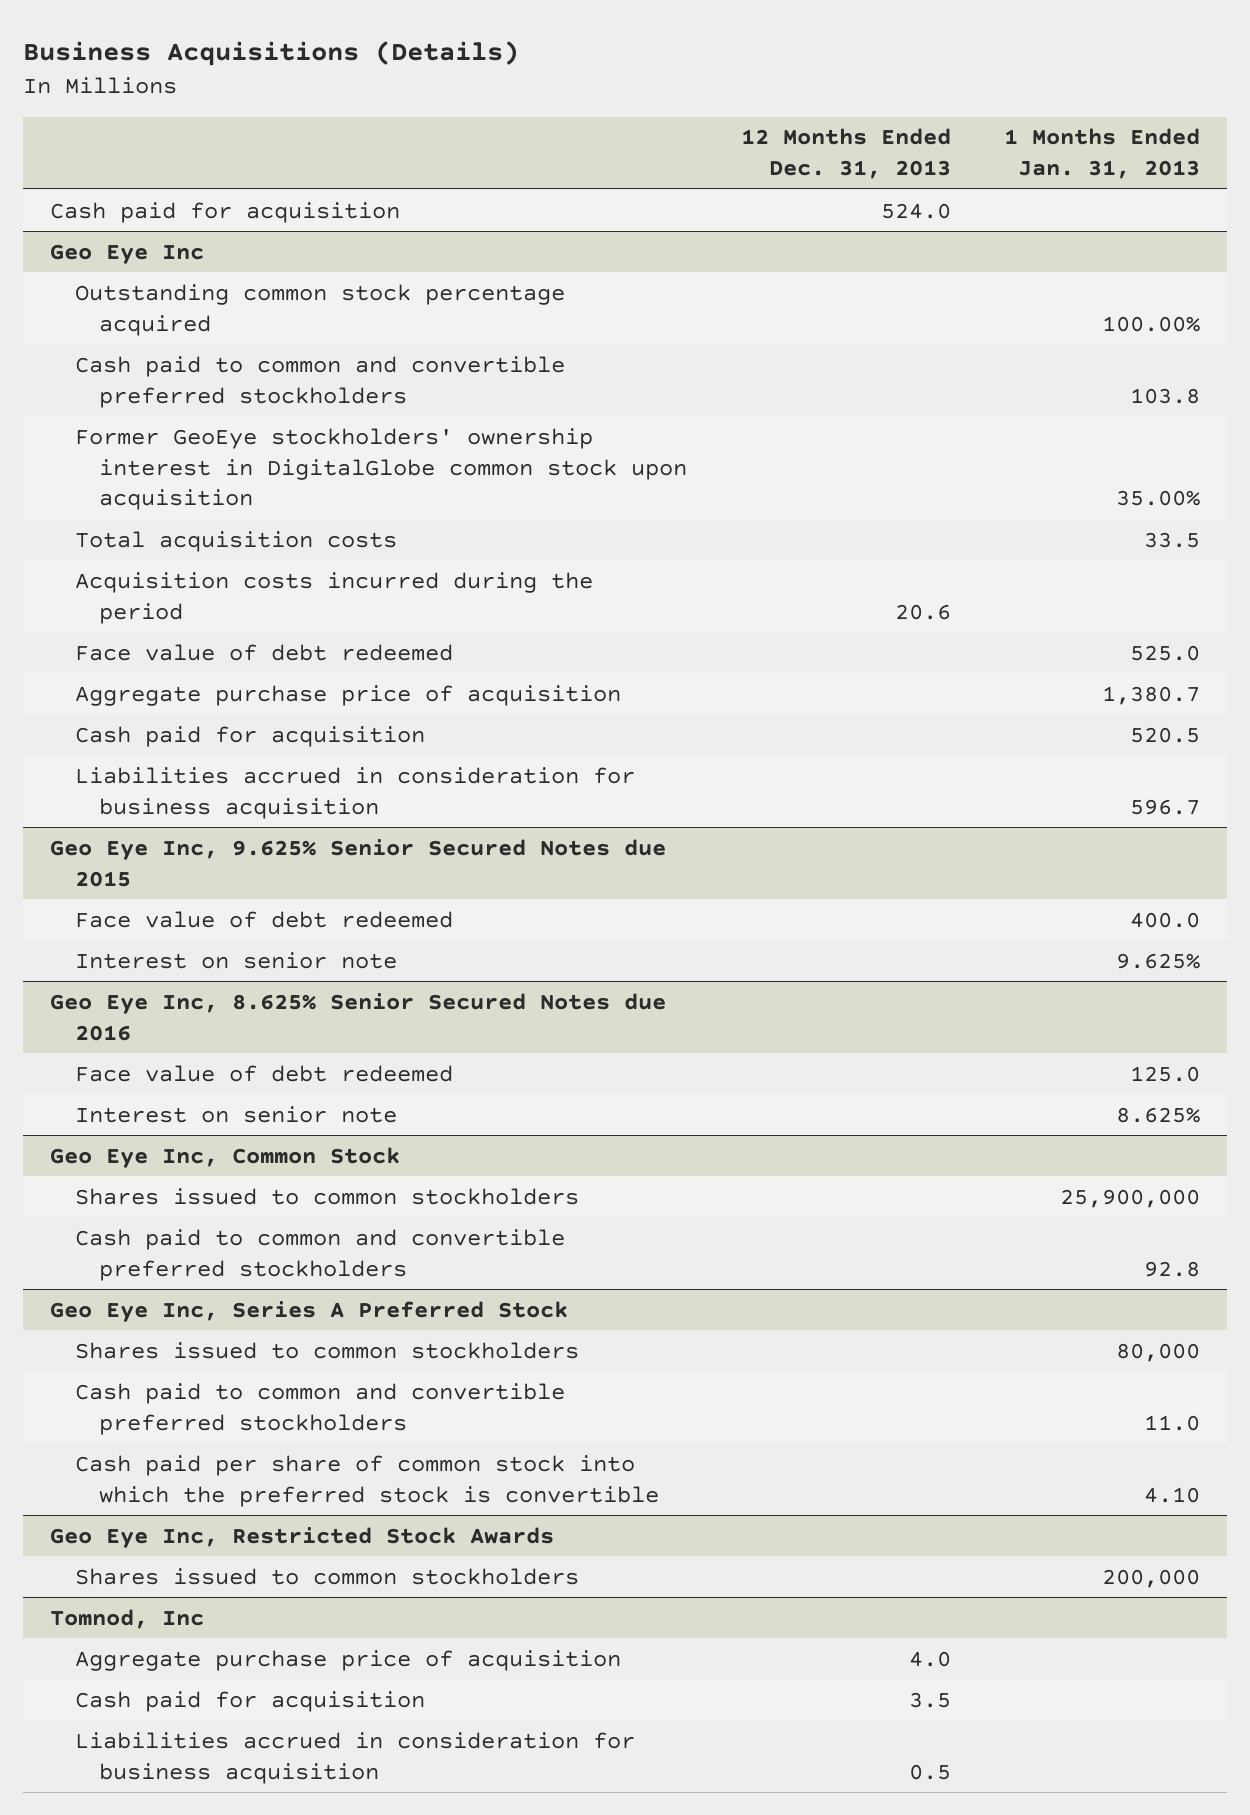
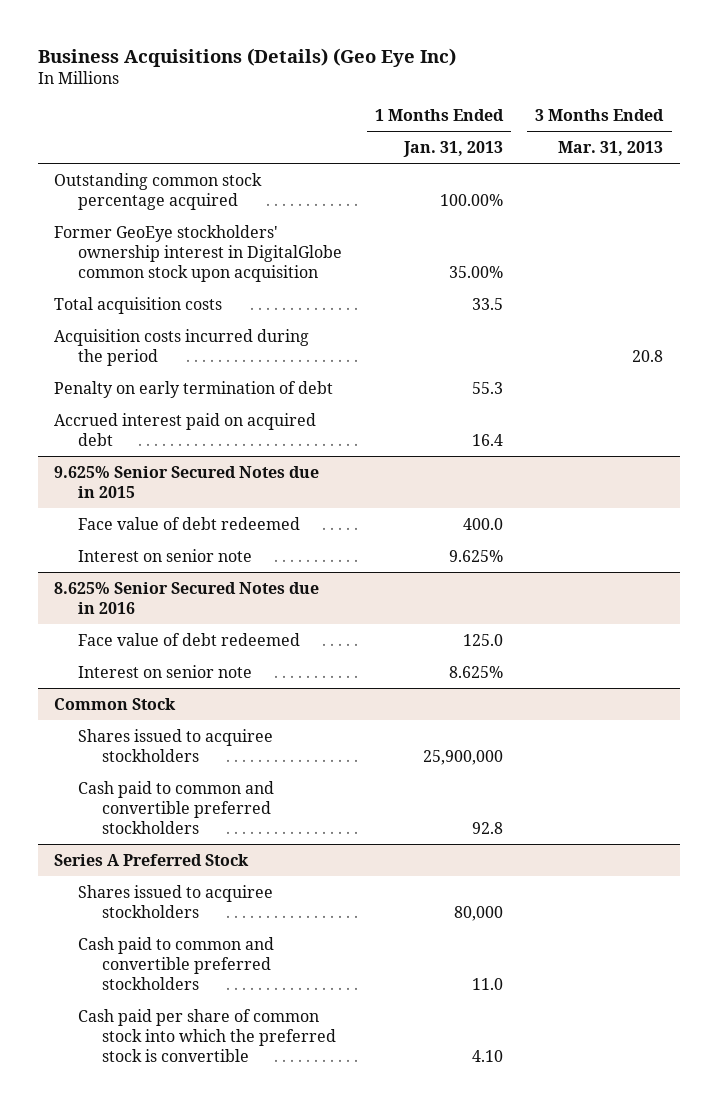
- Business Acquisitions (Details)
+ Business Acquisitions (Details) (Geo Eye Inc)
- | 12 Months Ended Dec. 31, 2013 | 1 Months Ended Jan. 31, 2013
+ | 1 Months Ended Jan. 31, 2013 | 3 Months Ended Mar. 31, 2013
- Cash paid for acquisition | 524.0 |
- Geo Eye Inc
- Cash paid to common and convertible preferred stockholders | | 103.8
- Face value of debt redeemed | | 525.0
- Aggregate purchase price of acquisition | | 1,380.7
- Cash paid for acquisition | | 520.5
- Liabilities accrued in consideration for business acquisition | | 596.7
- Geo Eye Inc, 9.625% Senior Secured Notes due 2015
+ Penalty on early termination of debt | 55.3 |
+ Accrued interest paid on acquired debt | 16.4 |
+ 9.625% Senior Secured Notes due in 2015
- Geo Eye Inc, 8.625% Senior Secured Notes due 2016
+ 8.625% Senior Secured Notes due in 2016
- Geo Eye Inc, Common Stock
- Shares issued to common stockholders | | 25,900,000
+ Common Stock
+ Shares issued to acquiree stockholders | 25,900,000 |
- Geo Eye Inc, Series A Preferred Stock
- Shares issued to common stockholders | | 80,000
+ Series A Preferred Stock
+ Shares issued to acquiree stockholders | 80,000 |
- Geo Eye Inc, Restricted Stock Awards
- Shares issued to common stockholders | | 200,000
- Tomnod, Inc
- Aggregate purchase price of acquisition | 4.0 |
- Cash paid for acquisition | 3.5 |
- Liabilities accrued in consideration for business acquisition | 0.5 |

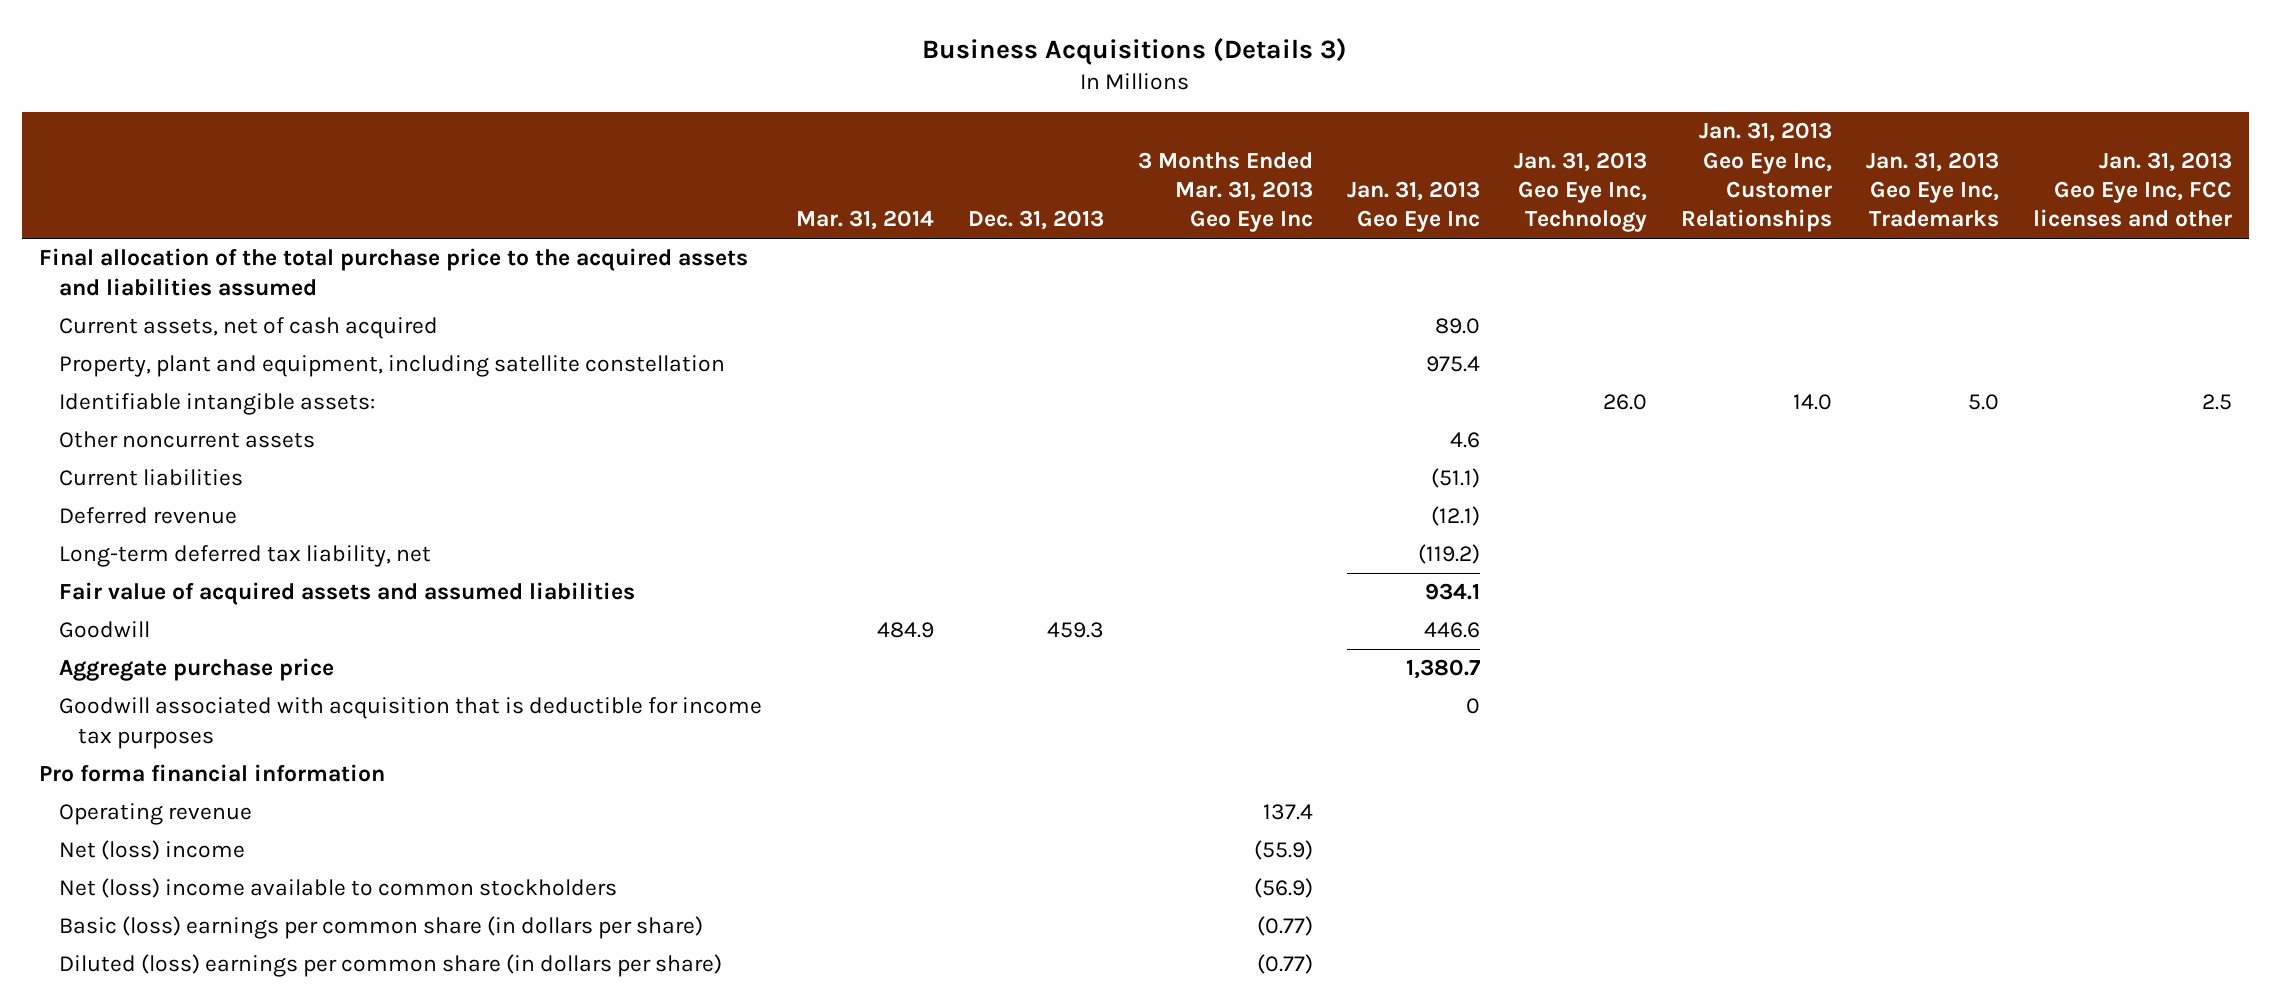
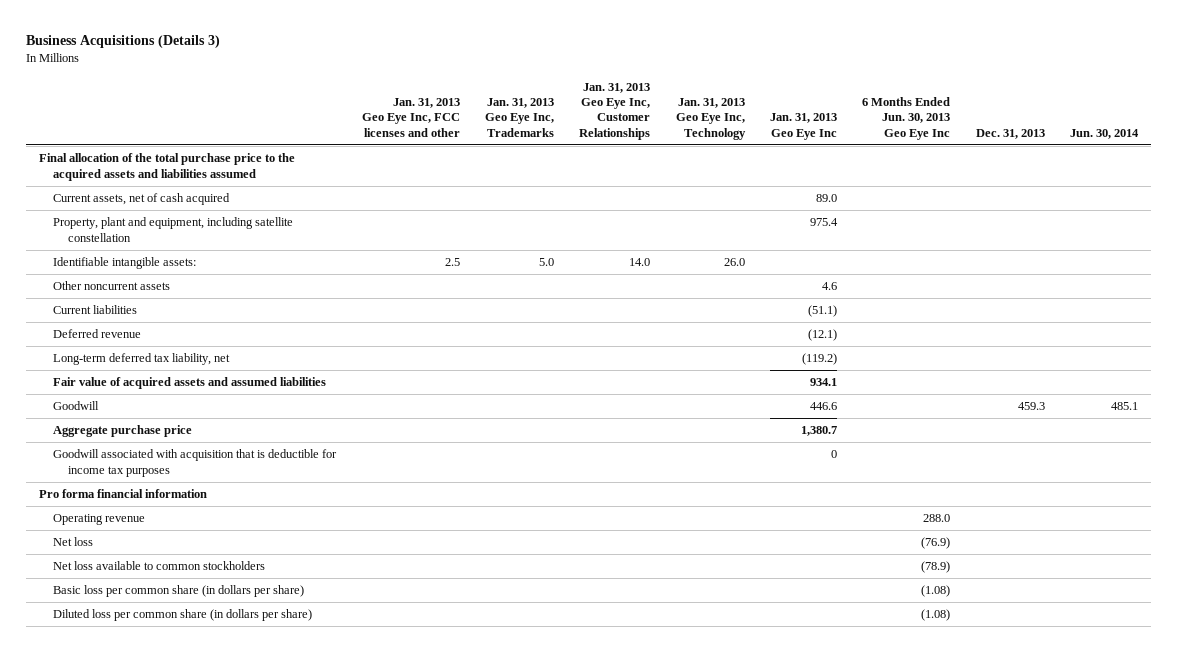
- | Mar. 31, 2014 | Dec. 31, 2013 | 3 Months Ended Mar. 31, 2013 Geo Eye Inc | Jan. 31, 2013 Geo Eye Inc | Jan. 31, 2013 Geo Eye Inc, Technology | Jan. 31, 2013 Geo Eye Inc, Customer Relationships | Jan. 31, 2013 Geo Eye Inc, Trademarks | Jan. 31, 2013 Geo Eye Inc, FCC licenses and other
+ | Jan. 31, 2013 Geo Eye Inc, FCC licenses and other | Jan. 31, 2013 Geo Eye Inc, Trademarks | Jan. 31, 2013 Geo Eye Inc, Customer Relationships | Jan. 31, 2013 Geo Eye Inc, Technology | Jan. 31, 2013 Geo Eye Inc | 6 Months Ended Jun. 30, 2013 Geo Eye Inc | Dec. 31, 2013 | Jun. 30, 2014
- Net (loss) income | | | (55.9) | | | | |
- Net (loss) income available to common stockholders | | | (56.9) | | | | |
- Basic (loss) earnings per common share (in dollars per share) | | | (0.77) | | | | |
- Diluted (loss) earnings per common share (in dollars per share) | | | (0.77) | | | | |
+ Net loss | | | | | | (76.9) | |
+ Net loss available to common stockholders | | | | | | (78.9) | |
+ Basic loss per common share (in dollars per share) | | | | | | (1.08) | |
+ Diluted loss per common share (in dollars per share) | | | | | | (1.08) | |

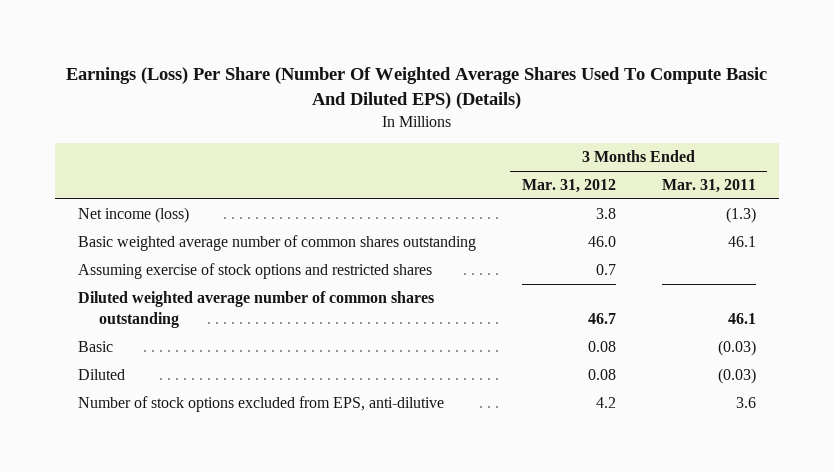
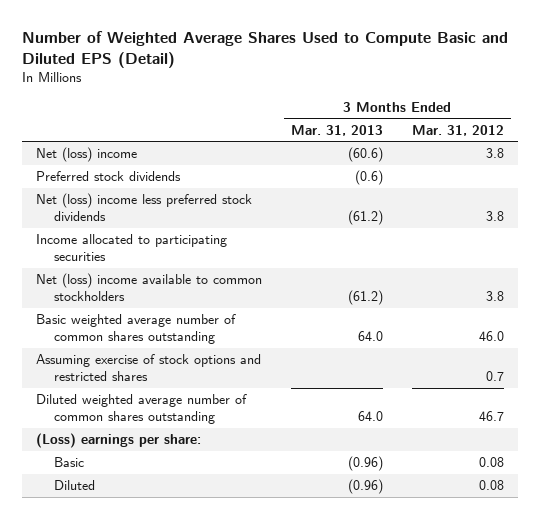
- Earnings (Loss) Per Share (Number Of Weighted Average Shares Used To Compute Basic And Diluted EPS) (Details)
+ Number of Weighted Average Shares Used to Compute Basic and Diluted EPS (Detail)
- | 3 Months Ended Mar. 31, 2012 | 3 Months Ended Mar. 31, 2011
+ | 3 Months Ended Mar. 31, 2013 | 3 Months Ended Mar. 31, 2012
- Net income (loss) | 3.8 | (1.3)
+ Net (loss) income | (60.6) | 3.8
+ Preferred stock dividends | (0.6) |
+ Net (loss) income less preferred stock dividends | (61.2) | 3.8
+ Income allocated to participating securities
+ Net (loss) income available to common stockholders | (61.2) | 3.8
+ (Loss) earnings per share:
- Number of stock options excluded from EPS, anti-dilutive | 4.2 | 3.6

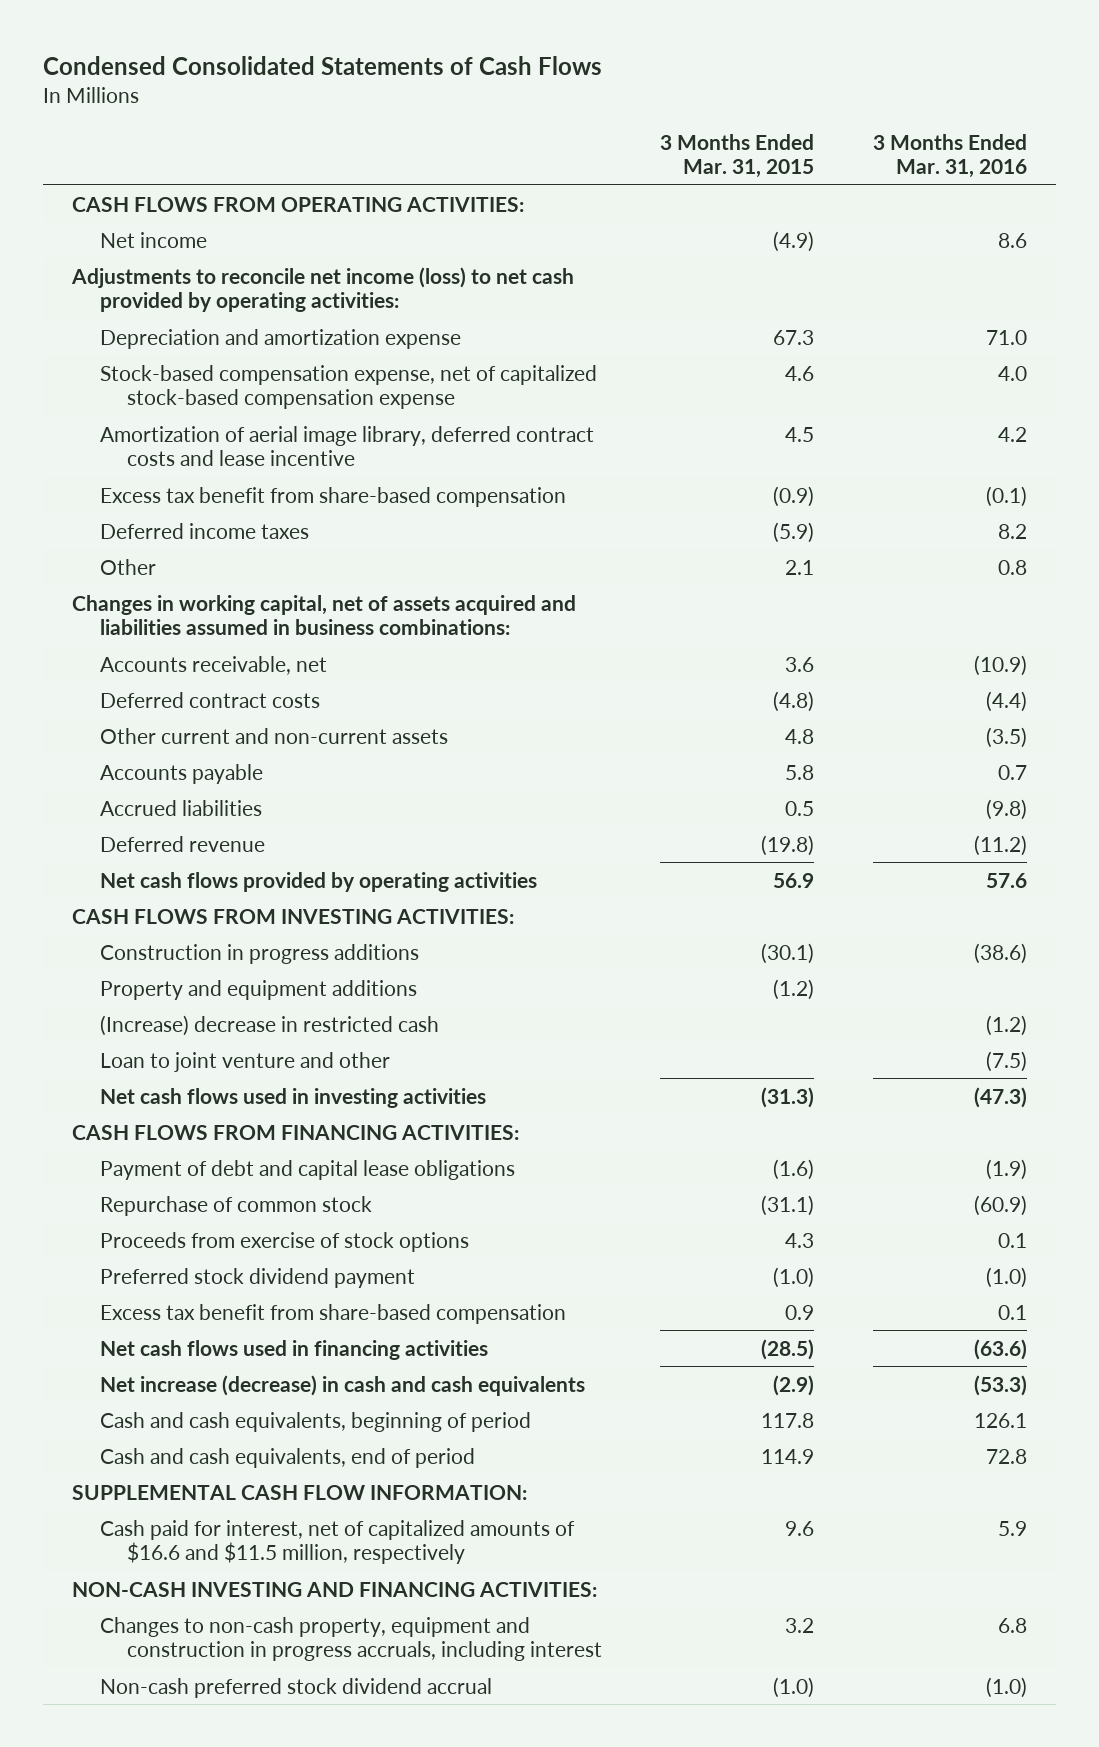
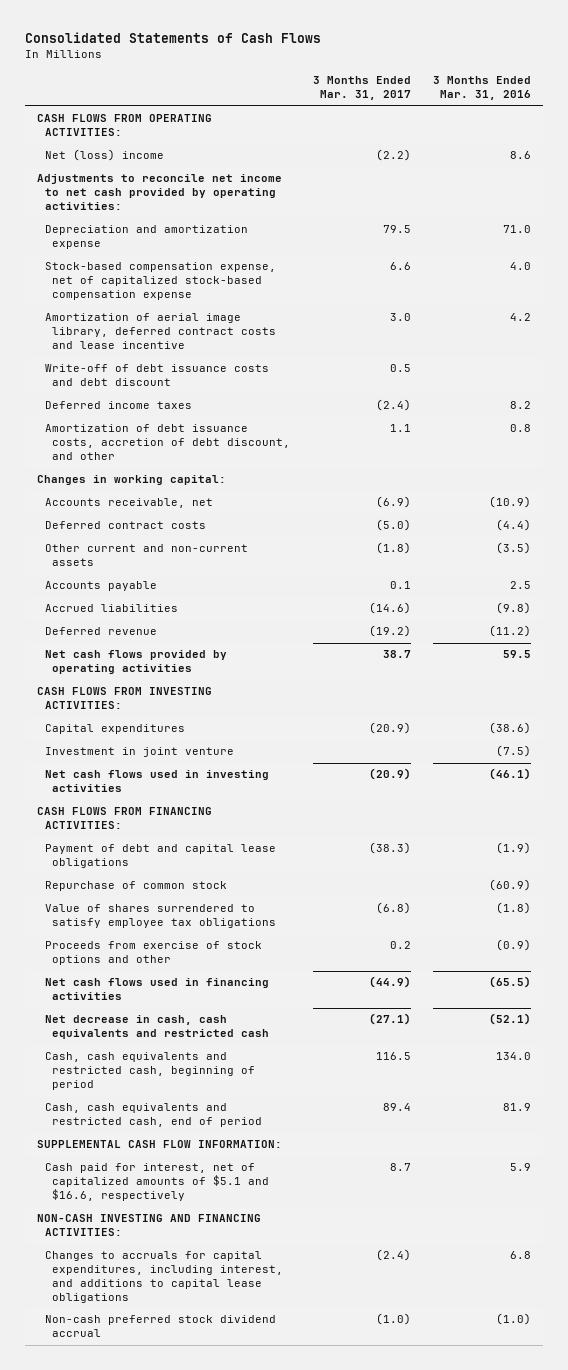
- Condensed Consolidated Statements of Cash Flows
+ Consolidated Statements of Cash Flows
- | 3 Months Ended Mar. 31, 2015 | 3 Months Ended Mar. 31, 2016
+ | 3 Months Ended Mar. 31, 2017 | 3 Months Ended Mar. 31, 2016
- Net income | (4.9) | 8.6
- Adjustments to reconcile net income (loss) to net cash provided by operating activities:
+ Net (loss) income | (2.2) | 8.6
+ Adjustments to reconcile net income to net cash provided by operating activities:
- Excess tax benefit from share-based compensation | (0.9) | (0.1)
+ Write-off of debt issuance costs and debt discount | 0.5 |
- Other | 2.1 | 0.8
- Changes in working capital, net of assets acquired and liabilities assumed in business combinations:
+ Amortization of debt issuance costs, accretion of debt discount, and other | 1.1 | 0.8
+ Changes in working capital:
- Accounts payable | 5.8 | 0.7
+ Accounts payable | 0.1 | 2.5
- Net cash flows provided by operating activities | 56.9 | 57.6
+ Net cash flows provided by operating activities | 38.7 | 59.5
- Construction in progress additions | (30.1) | (38.6)
- Property and equipment additions | (1.2) |
- (Increase) decrease in restricted cash | | (1.2)
- Loan to joint venture and other | | (7.5)
- Net cash flows used in investing activities | (31.3) | (47.3)
+ Capital expenditures | (20.9) | (38.6)
+ Investment in joint venture | | (7.5)
+ Net cash flows used in investing activities | (20.9) | (46.1)
- Proceeds from exercise of stock options | 4.3 | 0.1
- Preferred stock dividend payment | (1.0) | (1.0)
- Excess tax benefit from share-based compensation | 0.9 | 0.1
- Net cash flows used in financing activities | (28.5) | (63.6)
- Net increase (decrease) in cash and cash equivalents | (2.9) | (53.3)
- Cash and cash equivalents, beginning of period | 117.8 | 126.1
- Cash and cash equivalents, end of period | 114.9 | 72.8
+ Value of shares surrendered to satisfy employee tax obligations | (6.8) | (1.8)
+ Proceeds from exercise of stock options and other | 0.2 | (0.9)
+ Net cash flows used in financing activities | (44.9) | (65.5)
+ Net decrease in cash, cash equivalents and restricted cash | (27.1) | (52.1)
+ Cash, cash equivalents and restricted cash, beginning of period | 116.5 | 134.0
+ Cash, cash equivalents and restricted cash, end of period | 89.4 | 81.9
- Cash paid for interest, net of capitalized amounts of $16.6 and $11.5 million, respectively | 9.6 | 5.9
+ Cash paid for interest, net of capitalized amounts of $5.1 and $16.6, respectively | 8.7 | 5.9
- Changes to non-cash property, equipment and construction in progress accruals, including interest | 3.2 | 6.8
+ Changes to accruals for capital expenditures, including interest, and additions to capital lease obligations | (2.4) | 6.8

